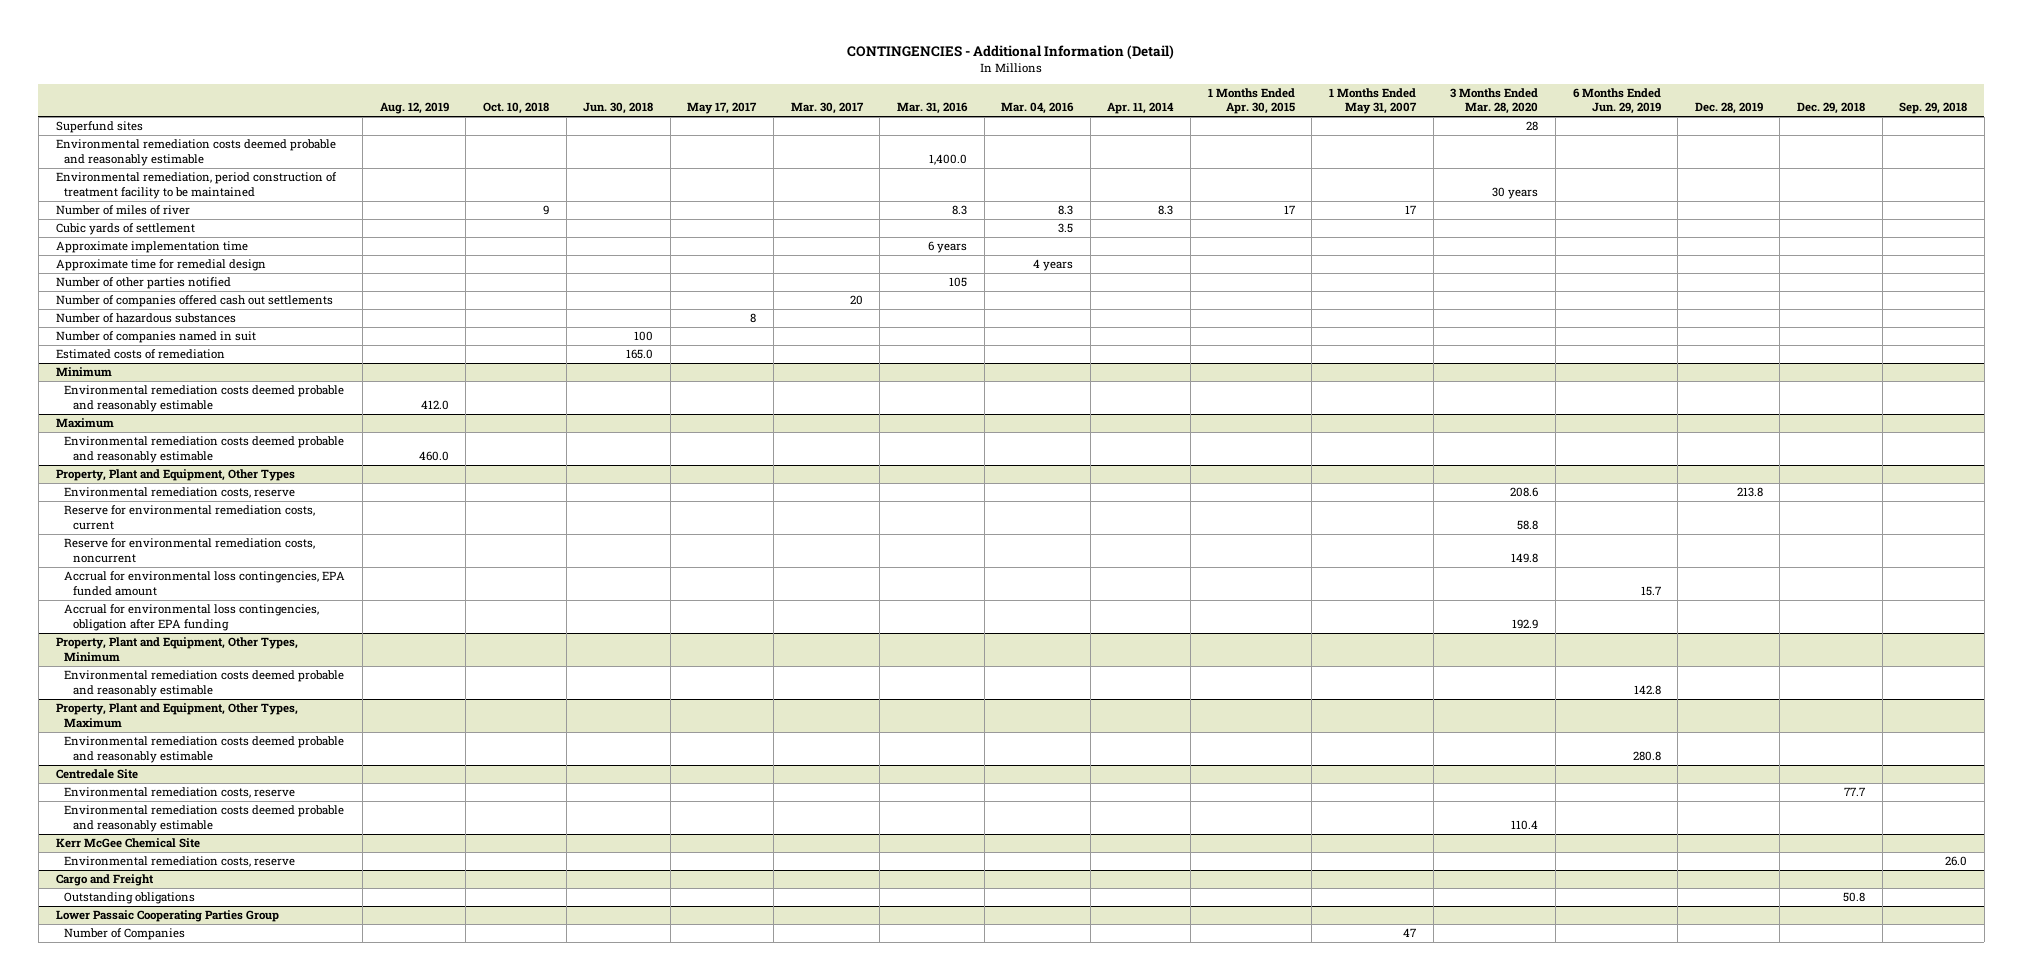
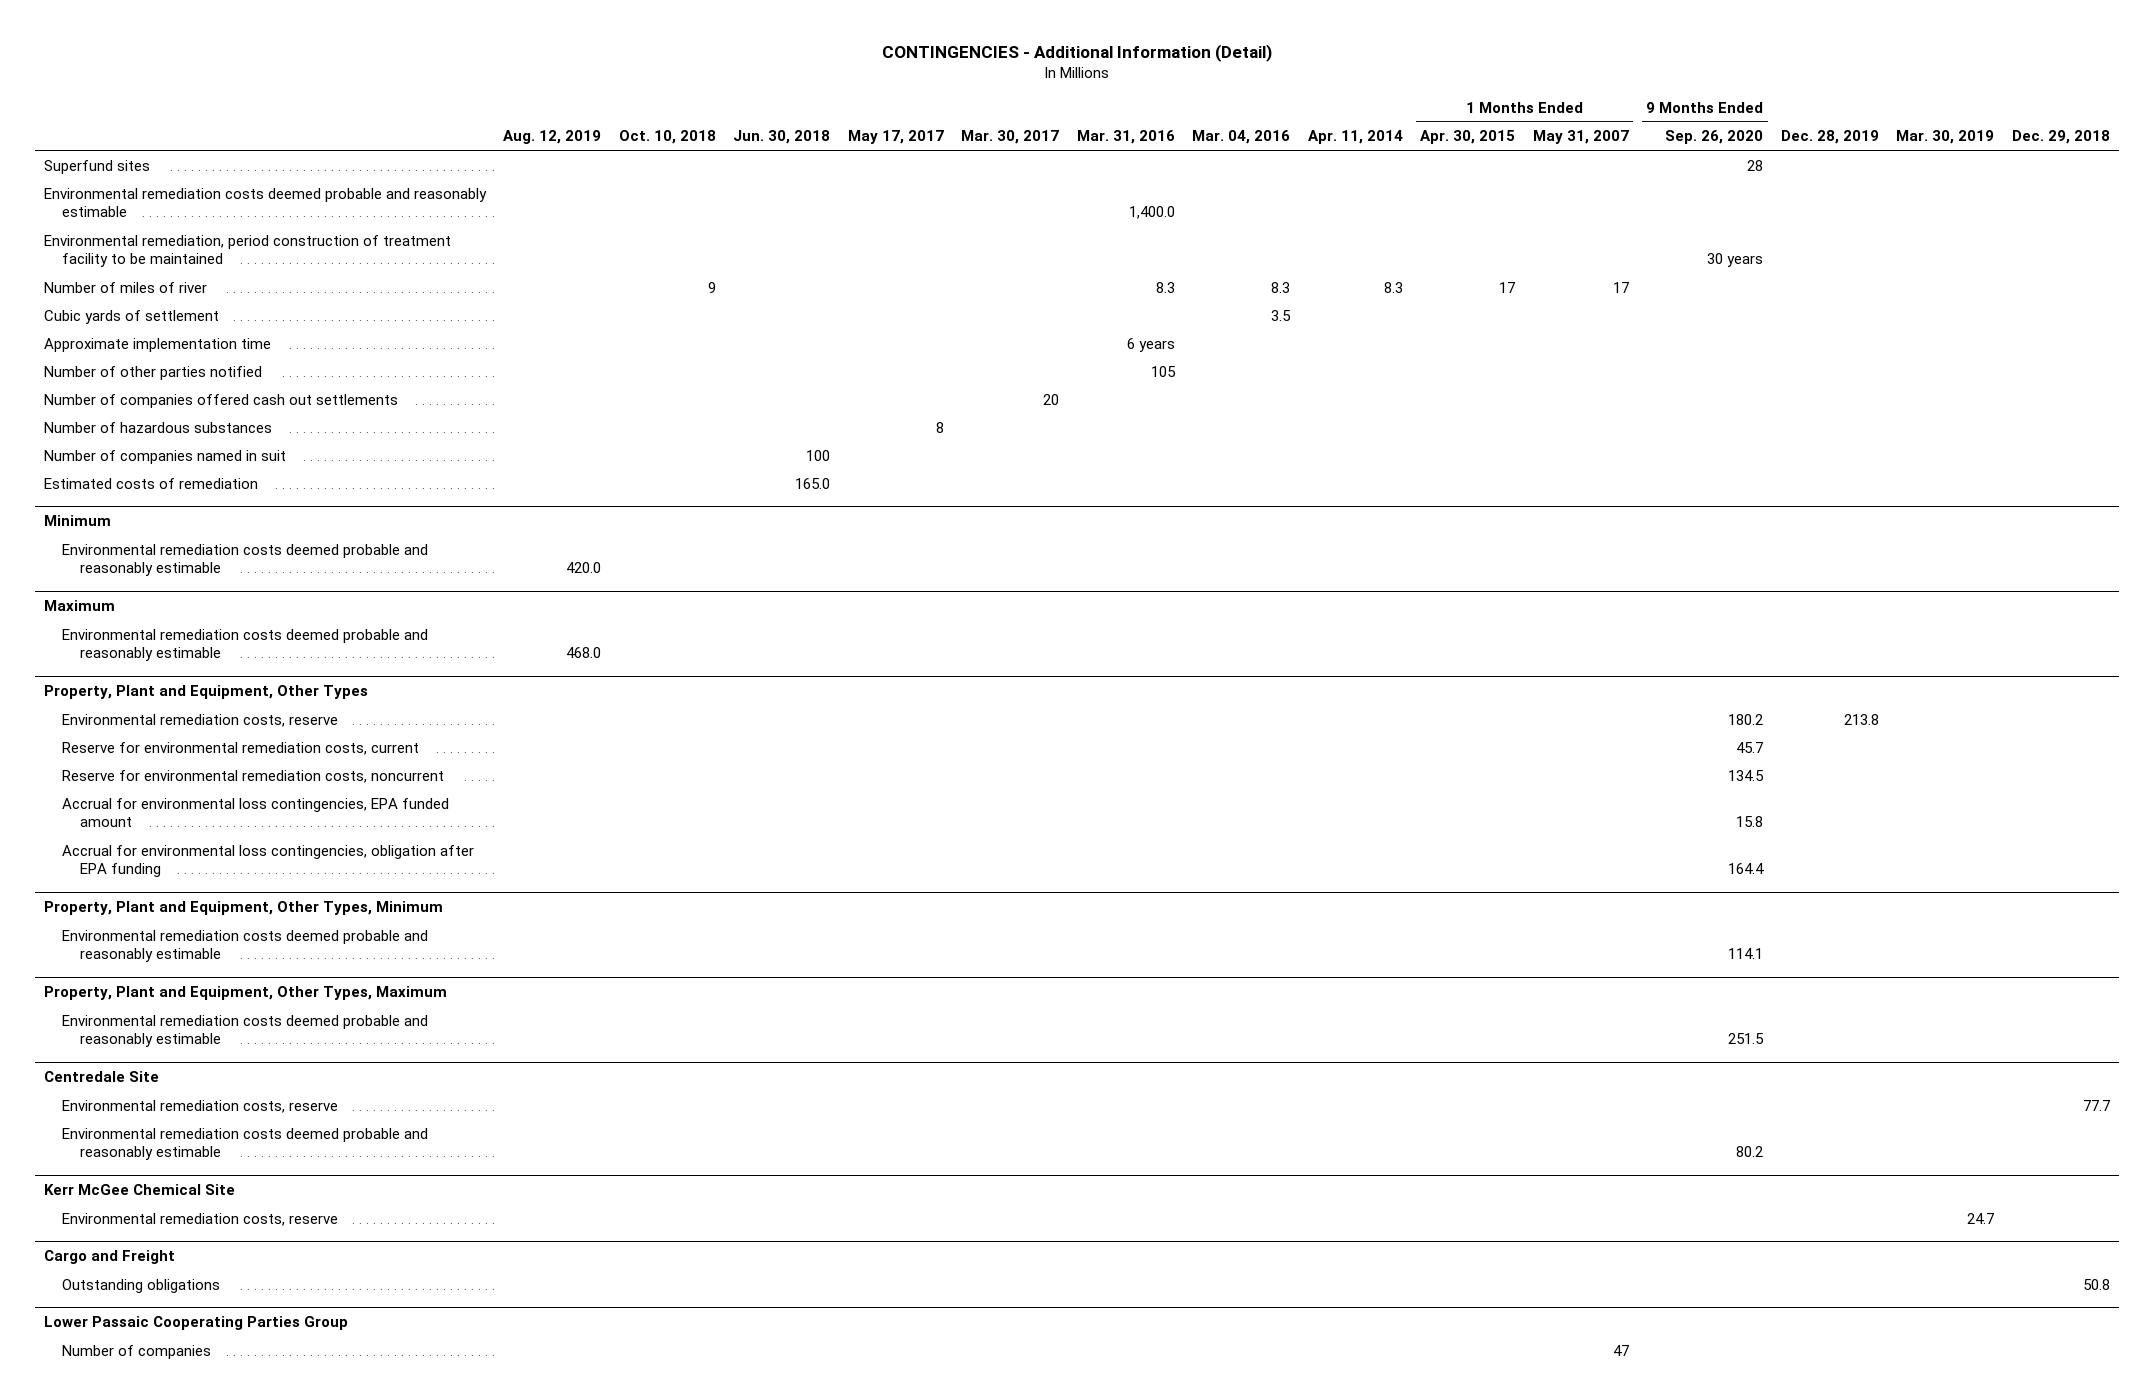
- | Aug. 12, 2019 | Oct. 10, 2018 | Jun. 30, 2018 | May 17, 2017 | Mar. 30, 2017 | Mar. 31, 2016 | Mar. 04, 2016 | Apr. 11, 2014 | 1 Months Ended Apr. 30, 2015 | 1 Months Ended May 31, 2007 | 3 Months Ended Mar. 28, 2020 | 6 Months Ended Jun. 29, 2019 | Dec. 28, 2019 | Dec. 29, 2018 | Sep. 29, 2018
+ | Aug. 12, 2019 | Oct. 10, 2018 | Jun. 30, 2018 | May 17, 2017 | Mar. 30, 2017 | Mar. 31, 2016 | Mar. 04, 2016 | Apr. 11, 2014 | 1 Months Ended Apr. 30, 2015 | 1 Months Ended May 31, 2007 | 9 Months Ended Sep. 26, 2020 | Dec. 28, 2019 | Mar. 30, 2019 | Dec. 29, 2018
- Approximate time for remedial design | | | | | | | 4 years | | | | | | | |
@ Minimum
- Environmental remediation costs deemed probable and reasonably estimable | 412.0 | | | | | | | | | | | | | |
+ Environmental remediation costs deemed probable and reasonably estimable | 420.0 | | | | | | | | | | | | |
@ Maximum
- Environmental remediation costs deemed probable and reasonably estimable | 460.0 | | | | | | | | | | | | | |
+ Environmental remediation costs deemed probable and reasonably estimable | 468.0 | | | | | | | | | | | | |
@ Lower Passaic Cooperating Parties Group
- Number of Companies | | | | | | | | | | 47 | | | | |
+ Number of companies | | | | | | | | | | 47 | | | |

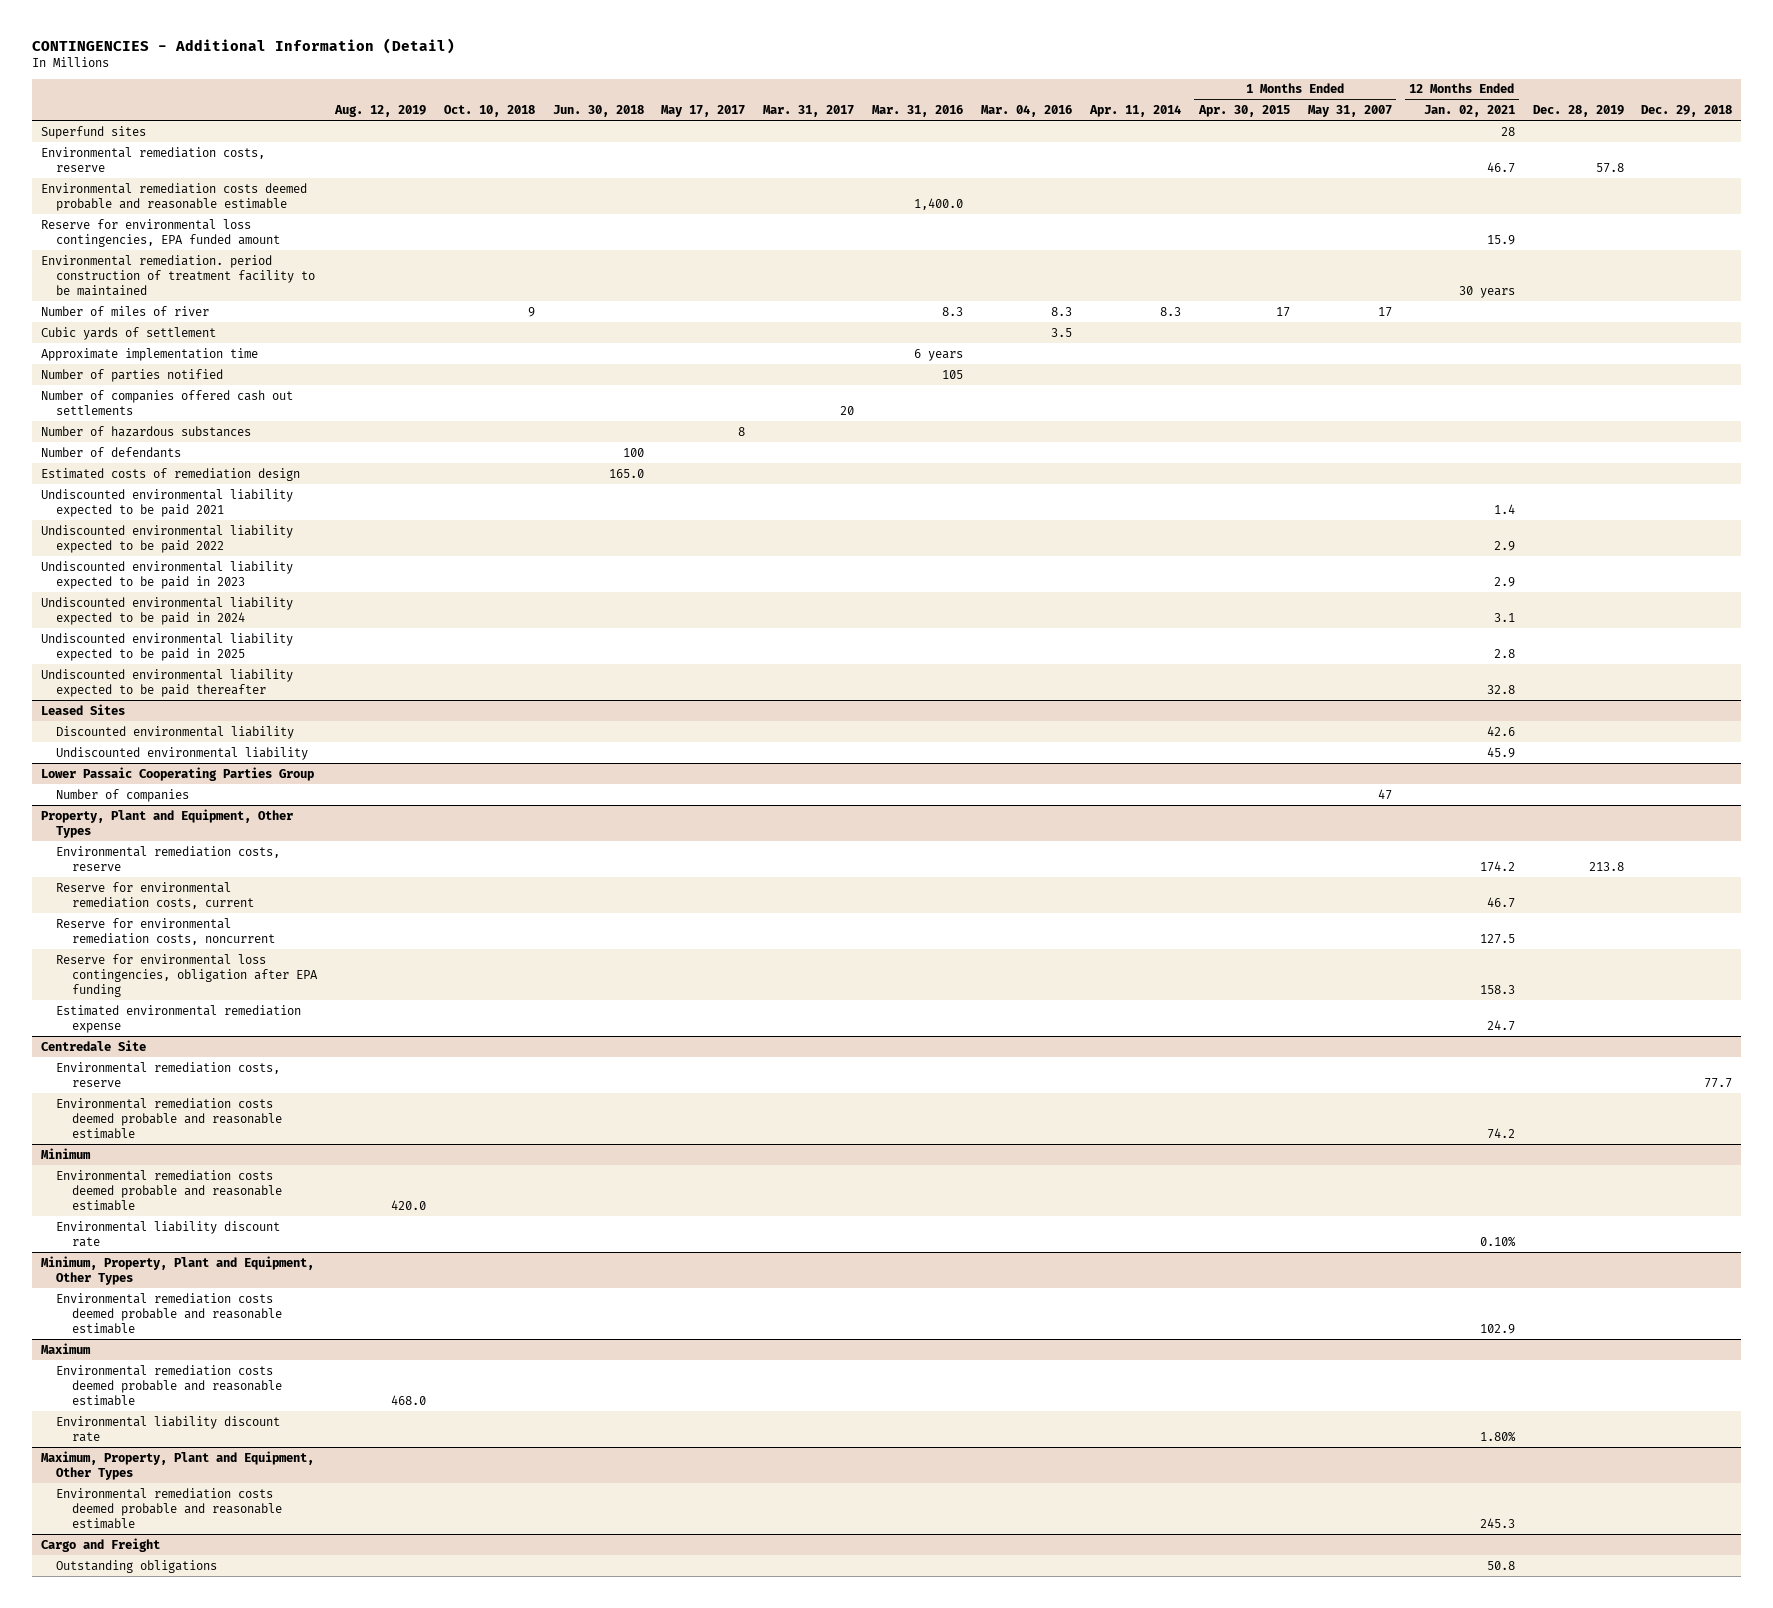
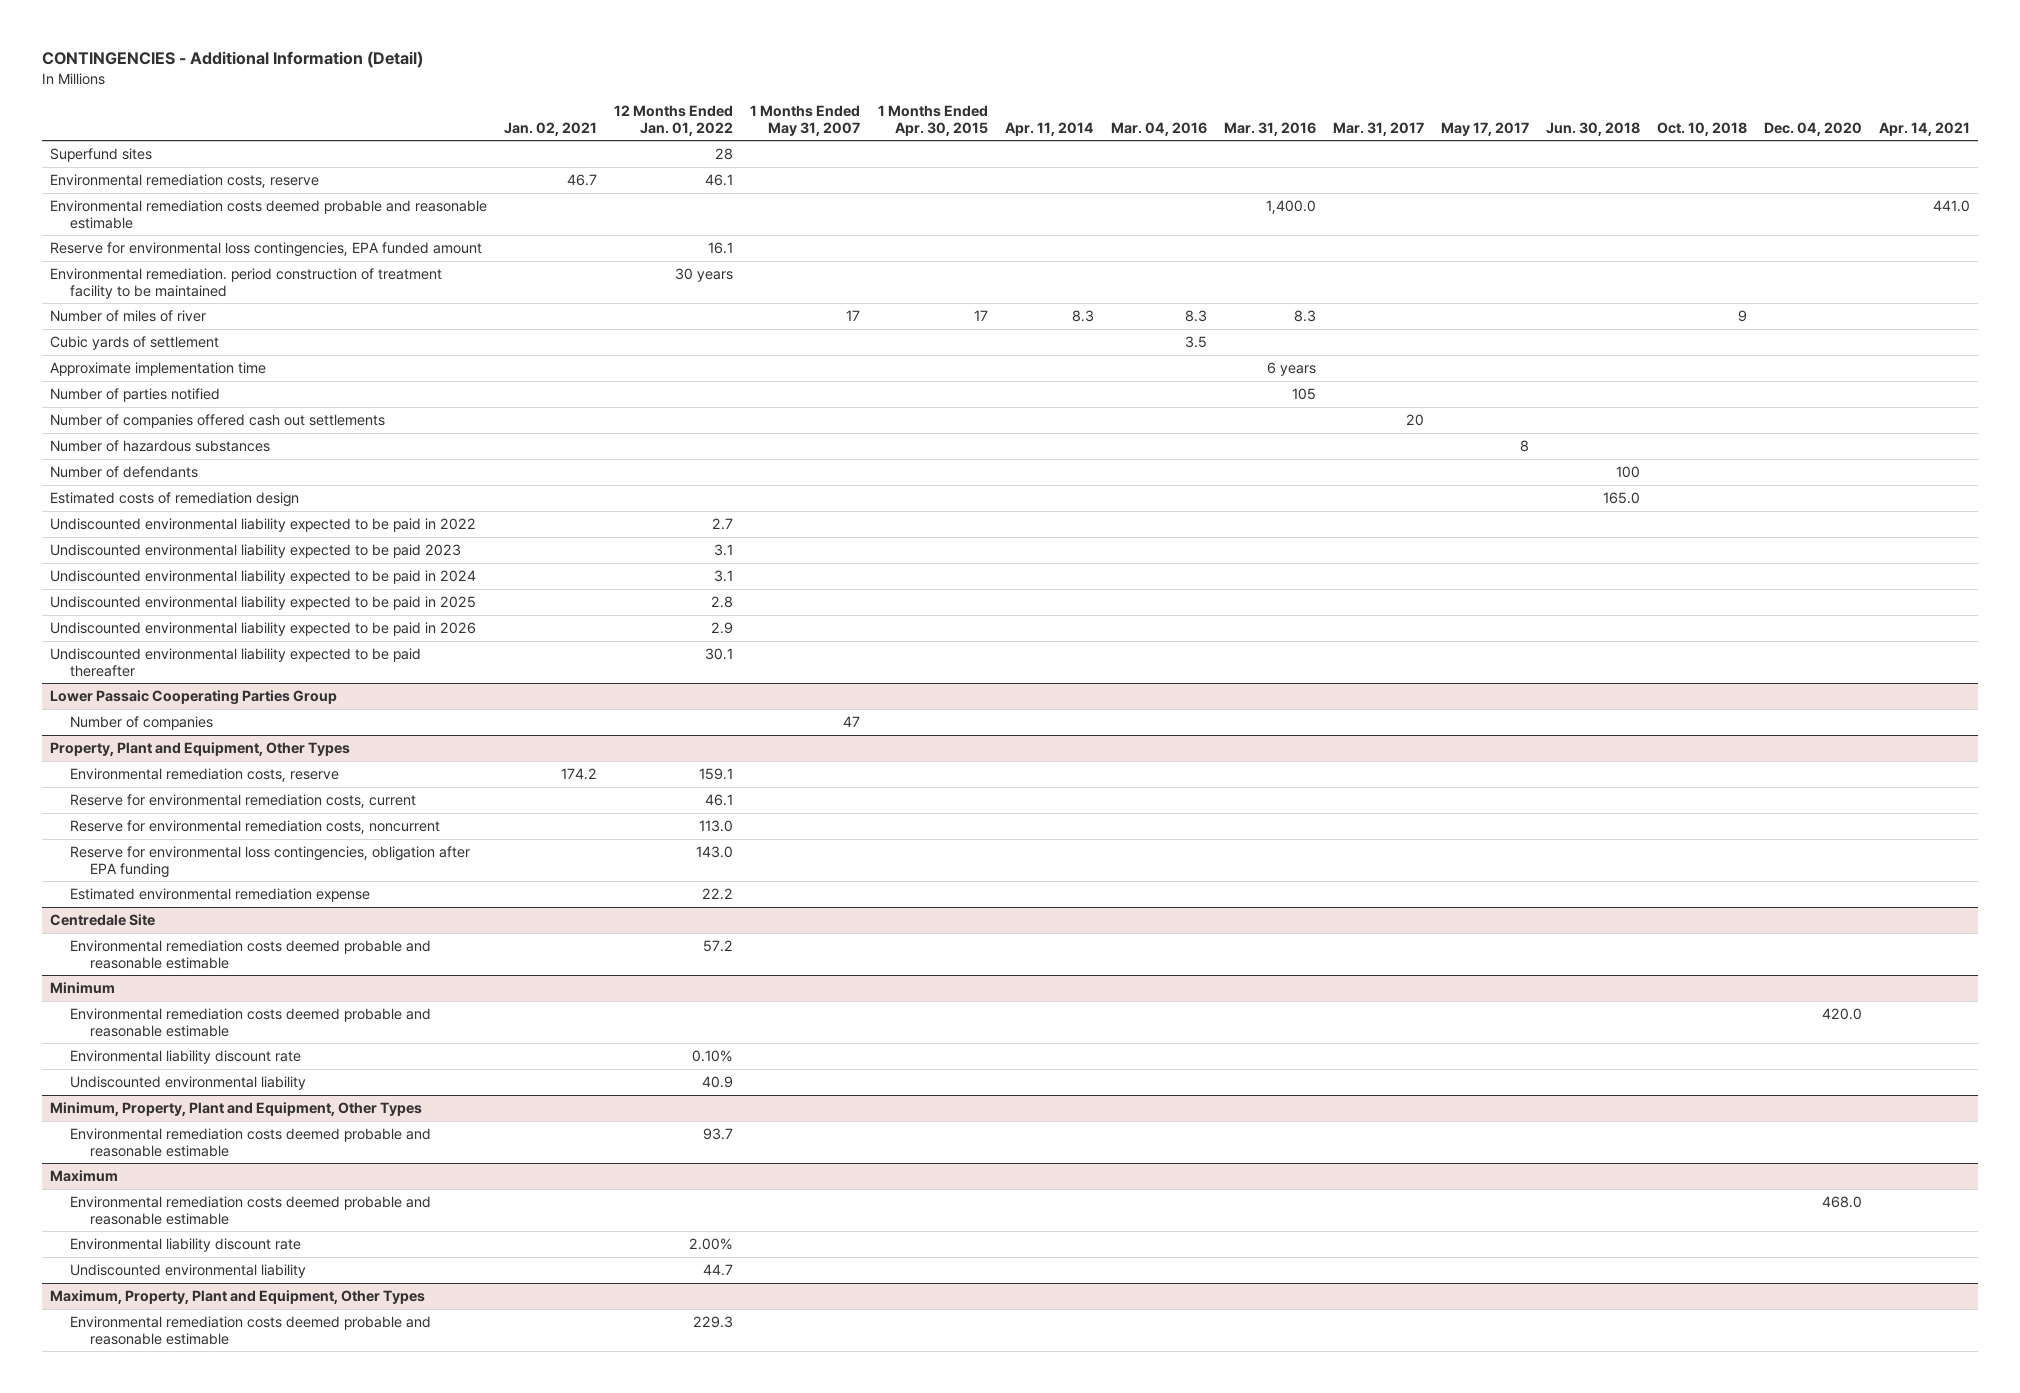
- | Aug. 12, 2019 | Oct. 10, 2018 | Jun. 30, 2018 | May 17, 2017 | Mar. 31, 2017 | Mar. 31, 2016 | Mar. 04, 2016 | Apr. 11, 2014 | 1 Months Ended Apr. 30, 2015 | 1 Months Ended May 31, 2007 | 12 Months Ended Jan. 02, 2021 | Dec. 28, 2019 | Dec. 29, 2018
+ | Jan. 02, 2021 | 12 Months Ended Jan. 01, 2022 | 1 Months Ended May 31, 2007 | 1 Months Ended Apr. 30, 2015 | Apr. 11, 2014 | Mar. 04, 2016 | Mar. 31, 2016 | Mar. 31, 2017 | May 17, 2017 | Jun. 30, 2018 | Oct. 10, 2018 | Dec. 04, 2020 | Apr. 14, 2021
- Undiscounted environmental liability expected to be paid 2021 | | | | | | | | | | | 1.4 | |
- Undiscounted environmental liability expected to be paid 2022 | | | | | | | | | | | 2.9 | |
- Undiscounted environmental liability expected to be paid in 2023 | | | | | | | | | | | 2.9 | |
+ Undiscounted environmental liability expected to be paid in 2022 | | 2.7 | | | | | | | | | | |
+ Undiscounted environmental liability expected to be paid 2023 | | 3.1 | | | | | | | | | | |
+ Undiscounted environmental liability expected to be paid in 2026 | | 2.9 | | | | | | | | | | |
- Leased Sites
- Discounted environmental liability | | | | | | | | | | | 42.6 | |
- Undiscounted environmental liability | | | | | | | | | | | 45.9 | |
@ Centredale Site
- Environmental remediation costs, reserve | | | | | | | | | | | | | 77.7
@ Minimum
+ Undiscounted environmental liability | | 40.9 | | | | | | | | | | |
@ Maximum
+ Undiscounted environmental liability | | 44.7 | | | | | | | | | | |
- Cargo and Freight
- Outstanding obligations | | | | | | | | | | | 50.8 | |

